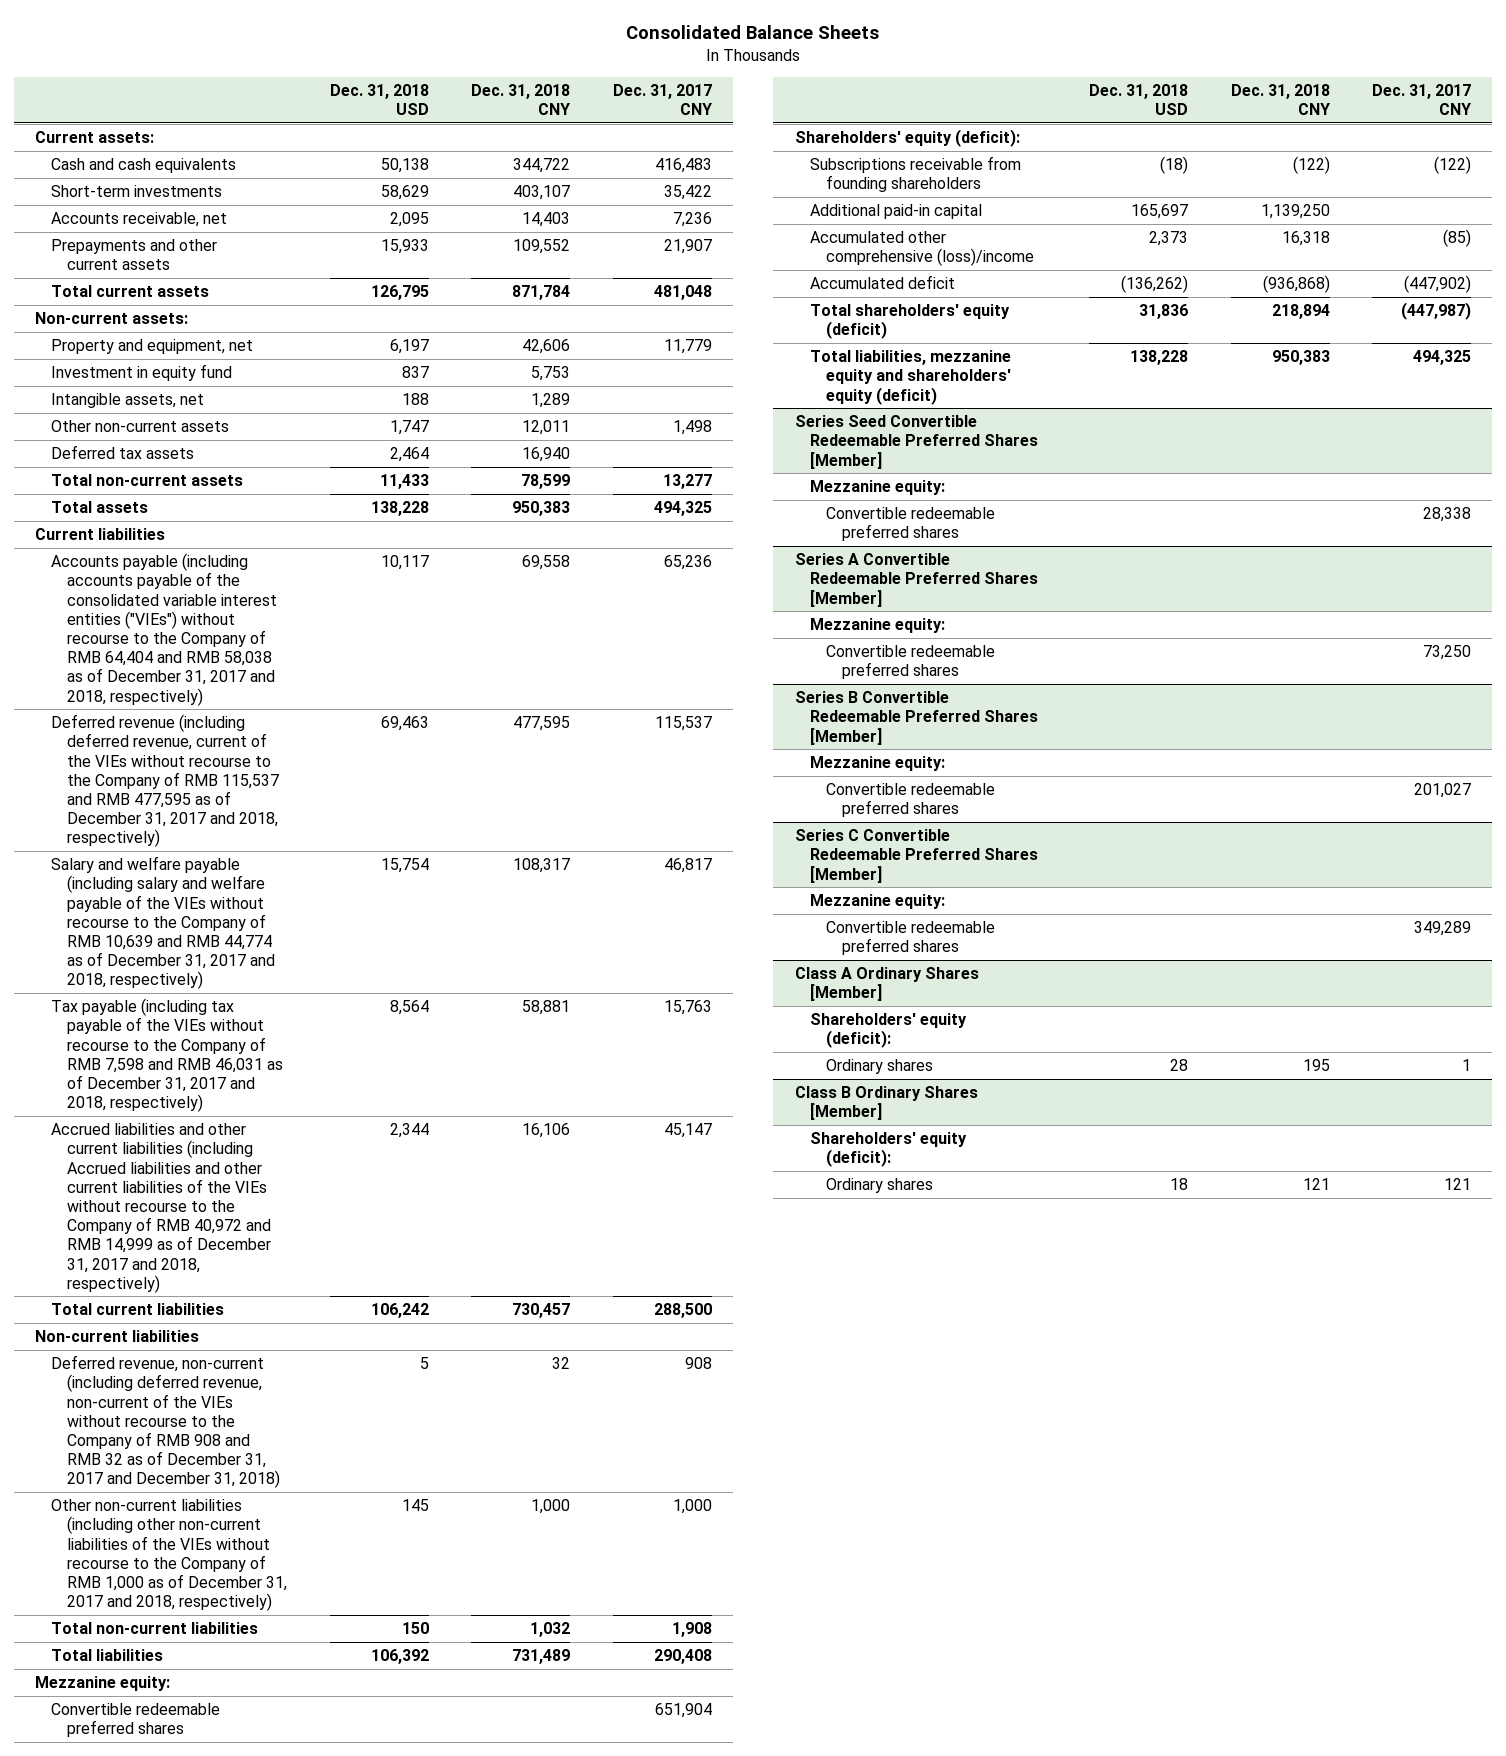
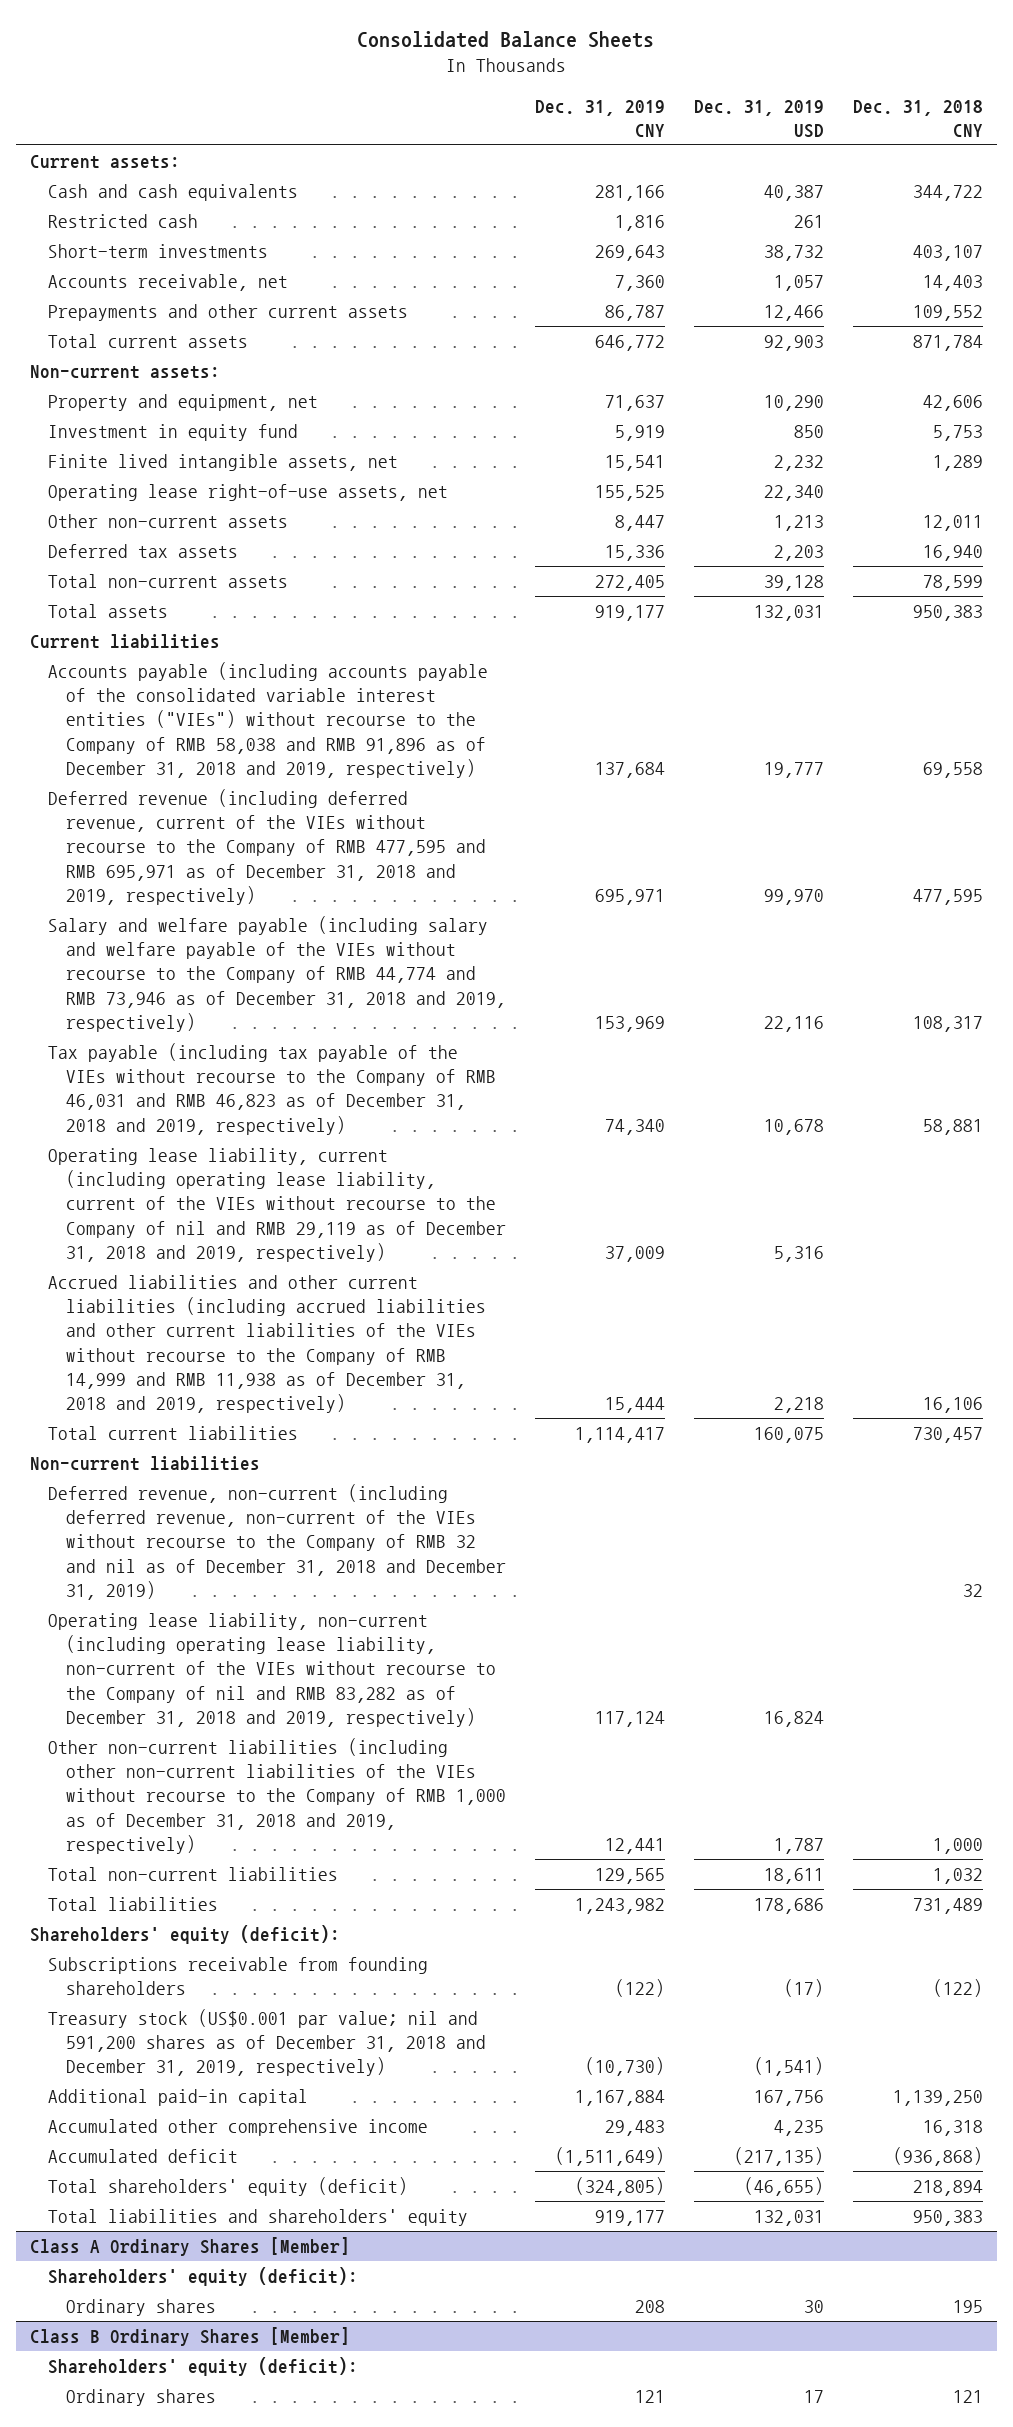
- | Dec. 31, 2018 USD | Dec. 31, 2018 CNY | Dec. 31, 2017 CNY
+ | Dec. 31, 2019 CNY | Dec. 31, 2019 USD | Dec. 31, 2018 CNY
+ Restricted cash | 1,816 | 261 |
- Intangible assets, net | 188 | 1,289 |
+ Finite lived intangible assets, net | 15,541 | 2,232 | 1,289
+ Operating lease right-of-use assets, net | 155,525 | 22,340 |
- Accounts payable (including accounts payable of the consolidated variable interest entities ("VIEs") without recourse to the Company of RMB 64,404 and RMB 58,038 as of December 31, 2017 and 2018, respectively) | 10,117 | 69,558 | 65,236
- Deferred revenue (including deferred revenue, current of the VIEs without recourse to the Company of RMB 115,537 and RMB 477,595 as of December 31, 2017 and 2018, respectively) | 69,463 | 477,595 | 115,537
- Salary and welfare payable (including salary and welfare payable of the VIEs without recourse to the Company of RMB 10,639 and RMB 44,774 as of December 31, 2017 and 2018, respectively) | 15,754 | 108,317 | 46,817
- Tax payable (including tax payable of the VIEs without recourse to the Company of RMB 7,598 and RMB 46,031 as of December 31, 2017 and 2018, respectively) | 8,564 | 58,881 | 15,763
- Accrued liabilities and other current liabilities (including Accrued liabilities and other current liabilities of the VIEs without recourse to the Company of RMB 40,972 and RMB 14,999 as of December 31, 2017 and 2018, respectively) | 2,344 | 16,106 | 45,147
+ Accounts payable (including accounts payable of the consolidated variable interest entities ("VIEs") without recourse to the Company of RMB 58,038 and RMB 91,896 as of December 31, 2018 and 2019, respectively) | 137,684 | 19,777 | 69,558
+ Deferred revenue (including deferred revenue, current of the VIEs without recourse to the Company of RMB 477,595 and RMB 695,971 as of December 31, 2018 and 2019, respectively) | 695,971 | 99,970 | 477,595
+ Salary and welfare payable (including salary and welfare payable of the VIEs without recourse to the Company of RMB 44,774 and RMB 73,946 as of December 31, 2018 and 2019, respectively) | 153,969 | 22,116 | 108,317
+ Tax payable (including tax payable of the VIEs without recourse to the Company of RMB 46,031 and RMB 46,823 as of December 31, 2018 and 2019, respectively) | 74,340 | 10,678 | 58,881
+ Operating lease liability, current (including operating lease liability, current of the VIEs without recourse to the Company of nil and RMB 29,119 as of December 31, 2018 and 2019, respectively) | 37,009 | 5,316 |
+ Accrued liabilities and other current liabilities (including accrued liabilities and other current liabilities of the VIEs without recourse to the Company of RMB 14,999 and RMB 11,938 as of December 31, 2018 and 2019, respectively) | 15,444 | 2,218 | 16,106
- Deferred revenue, non-current (including deferred revenue, non-current of the VIEs without recourse to the Company of RMB 908 and RMB 32 as of December 31, 2017 and December 31, 2018) | 5 | 32 | 908
- Other non-current liabilities (including other non-current liabilities of the VIEs without recourse to the Company of RMB 1,000 as of December 31, 2017 and 2018, respectively) | 145 | 1,000 | 1,000
+ Deferred revenue, non-current (including deferred revenue, non-current of the VIEs without recourse to the Company of RMB 32 and nil as of December 31, 2018 and December 31, 2019) | | | 32
+ Operating lease liability, non-current (including operating lease liability, non-current of the VIEs without recourse to the Company of nil and RMB 83,282 as of December 31, 2018 and 2019, respectively) | 117,124 | 16,824 |
+ Other non-current liabilities (including other non-current liabilities of the VIEs without recourse to the Company of RMB 1,000 as of December 31, 2018 and 2019, respectively) | 12,441 | 1,787 | 1,000
- Mezzanine equity:
- Convertible redeemable preferred shares | | | 651,904
+ Treasury stock (US$0.001 par value; nil and 591,200 shares as of December 31, 2018 and December 31, 2019, respectively) | (10,730) | (1,541) |
- Accumulated other comprehensive (loss)/income | 2,373 | 16,318 | (85)
+ Accumulated other comprehensive income | 29,483 | 4,235 | 16,318
- Total liabilities, mezzanine equity and shareholders' equity (deficit) | 138,228 | 950,383 | 494,325
- Series Seed Convertible Redeemable Preferred Shares [Member]
- Mezzanine equity:
- Convertible redeemable preferred shares | | | 28,338
- Series A Convertible Redeemable Preferred Shares [Member]
- Mezzanine equity:
- Convertible redeemable preferred shares | | | 73,250
- Series B Convertible Redeemable Preferred Shares [Member]
- Mezzanine equity:
- Convertible redeemable preferred shares | | | 201,027
- Series C Convertible Redeemable Preferred Shares [Member]
- Mezzanine equity:
- Convertible redeemable preferred shares | | | 349,289
+ Total liabilities and shareholders' equity | 919,177 | 132,031 | 950,383

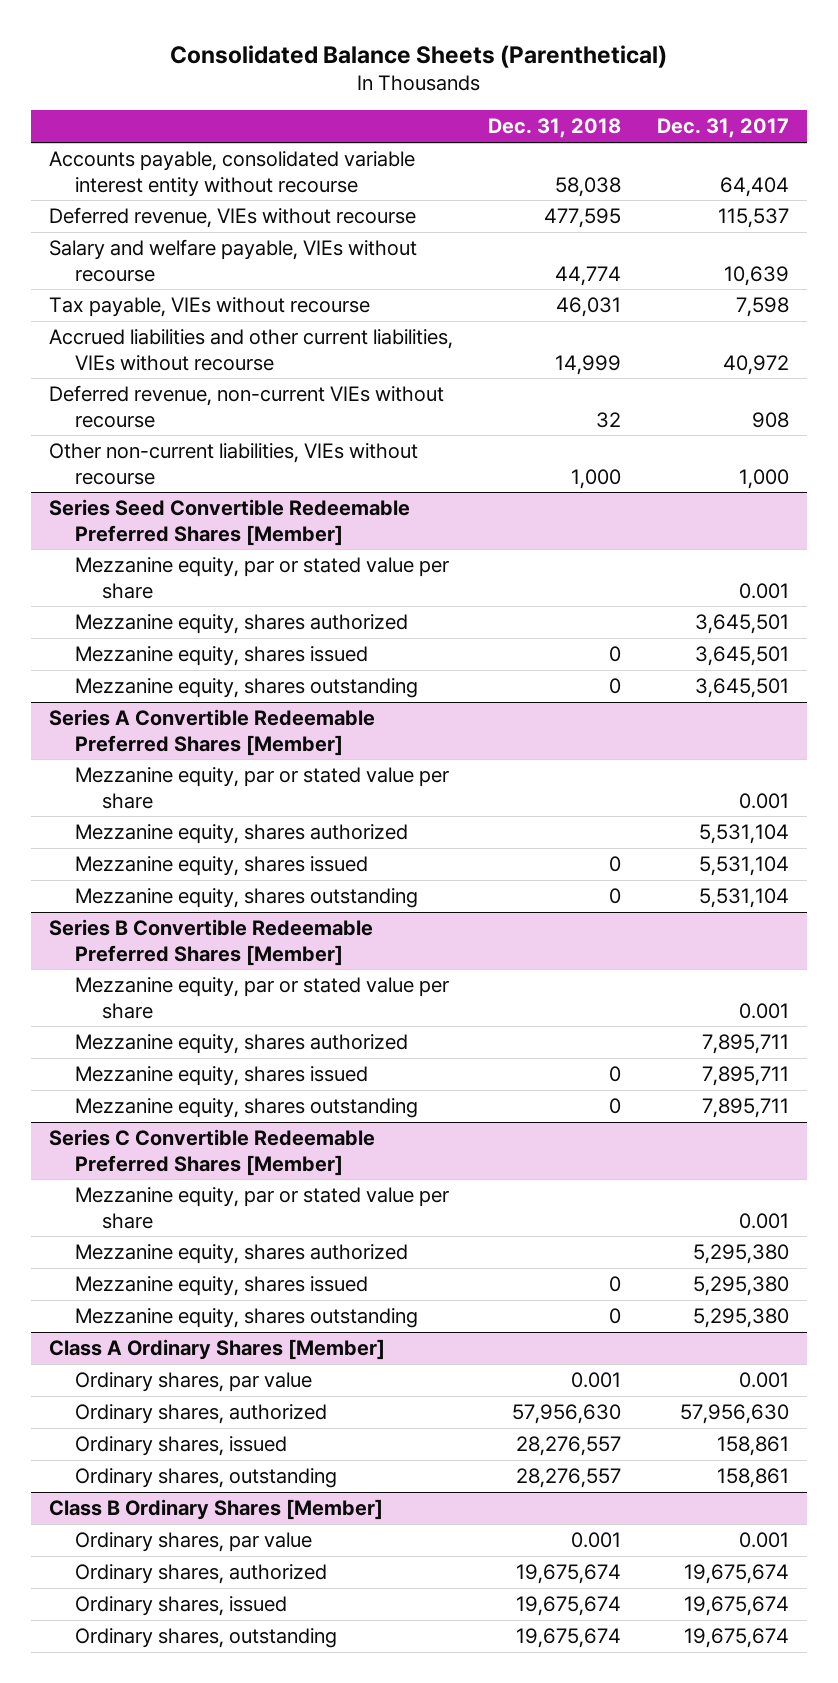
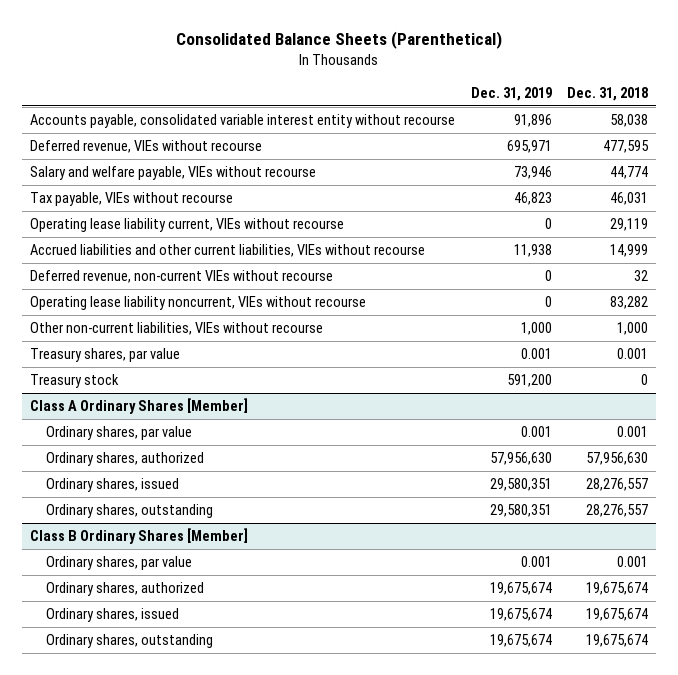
- | Dec. 31, 2018 | Dec. 31, 2017
+ | Dec. 31, 2019 | Dec. 31, 2018
+ Operating lease liability current, VIEs without recourse | 0 | 29,119
+ Operating lease liability noncurrent, VIEs without recourse | 0 | 83,282
- Series Seed Convertible Redeemable Preferred Shares [Member]
- Mezzanine equity, par or stated value per share | | 0.001
- Mezzanine equity, shares authorized | | 3,645,501
- Mezzanine equity, shares issued | 0 | 3,645,501
- Mezzanine equity, shares outstanding | 0 | 3,645,501
- Series A Convertible Redeemable Preferred Shares [Member]
- Mezzanine equity, par or stated value per share | | 0.001
- Mezzanine equity, shares authorized | | 5,531,104
- Mezzanine equity, shares issued | 0 | 5,531,104
- Mezzanine equity, shares outstanding | 0 | 5,531,104
- Series B Convertible Redeemable Preferred Shares [Member]
- Mezzanine equity, par or stated value per share | | 0.001
- Mezzanine equity, shares authorized | | 7,895,711
- Mezzanine equity, shares issued | 0 | 7,895,711
- Mezzanine equity, shares outstanding | 0 | 7,895,711
- Series C Convertible Redeemable Preferred Shares [Member]
- Mezzanine equity, par or stated value per share | | 0.001
- Mezzanine equity, shares authorized | | 5,295,380
- Mezzanine equity, shares issued | 0 | 5,295,380
- Mezzanine equity, shares outstanding | 0 | 5,295,380
+ Treasury shares, par value | 0.001 | 0.001
+ Treasury stock | 591,200 | 0

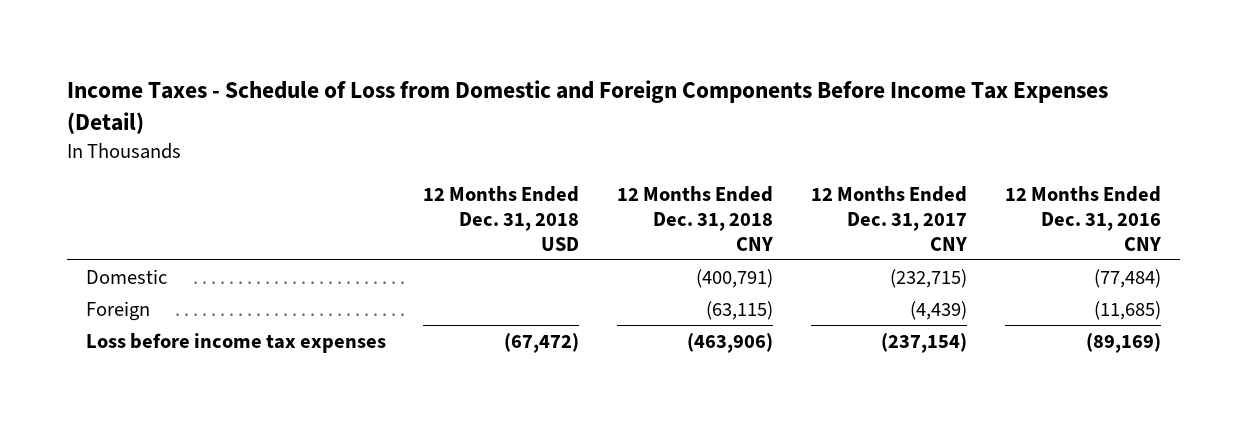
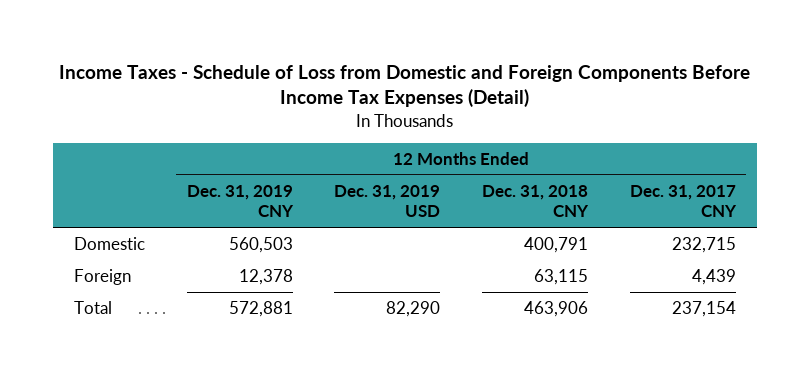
- | 12 Months Ended Dec. 31, 2018 USD | 12 Months Ended Dec. 31, 2018 CNY | 12 Months Ended Dec. 31, 2017 CNY | 12 Months Ended Dec. 31, 2016 CNY
+ | 12 Months Ended Dec. 31, 2019 CNY | 12 Months Ended Dec. 31, 2019 USD | 12 Months Ended Dec. 31, 2018 CNY | 12 Months Ended Dec. 31, 2017 CNY
- Domestic | | (400,791) | (232,715) | (77,484)
- Foreign | | (63,115) | (4,439) | (11,685)
- Loss before income tax expenses | (67,472) | (463,906) | (237,154) | (89,169)
+ Domestic | 560,503 | | 400,791 | 232,715
+ Foreign | 12,378 | | 63,115 | 4,439
+ Total | 572,881 | 82,290 | 463,906 | 237,154

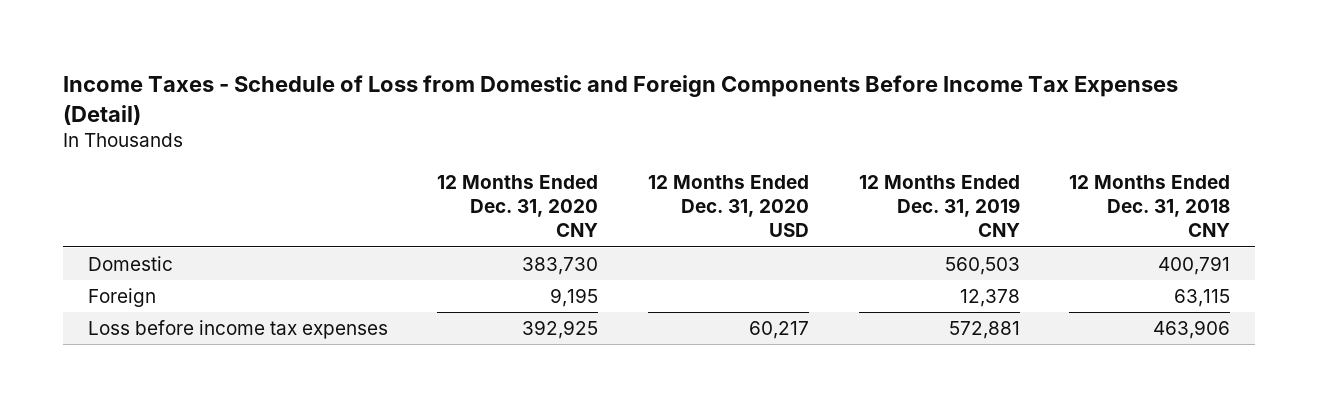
- | 12 Months Ended Dec. 31, 2019 CNY | 12 Months Ended Dec. 31, 2019 USD | 12 Months Ended Dec. 31, 2018 CNY | 12 Months Ended Dec. 31, 2017 CNY
+ | 12 Months Ended Dec. 31, 2020 CNY | 12 Months Ended Dec. 31, 2020 USD | 12 Months Ended Dec. 31, 2019 CNY | 12 Months Ended Dec. 31, 2018 CNY
- Total | 572,881 | 82,290 | 463,906 | 237,154
+ Loss before income tax expenses | 392,925 | 60,217 | 572,881 | 463,906

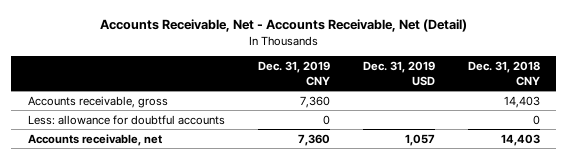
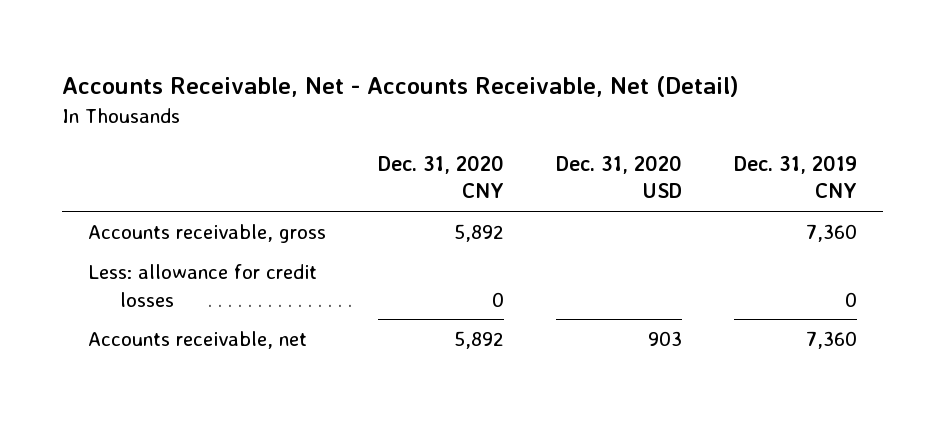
- | Dec. 31, 2019 CNY | Dec. 31, 2019 USD | Dec. 31, 2018 CNY
+ | Dec. 31, 2020 CNY | Dec. 31, 2020 USD | Dec. 31, 2019 CNY
- Less: allowance for doubtful accounts | 0 | | 0
+ Less: allowance for credit losses | 0 | | 0

